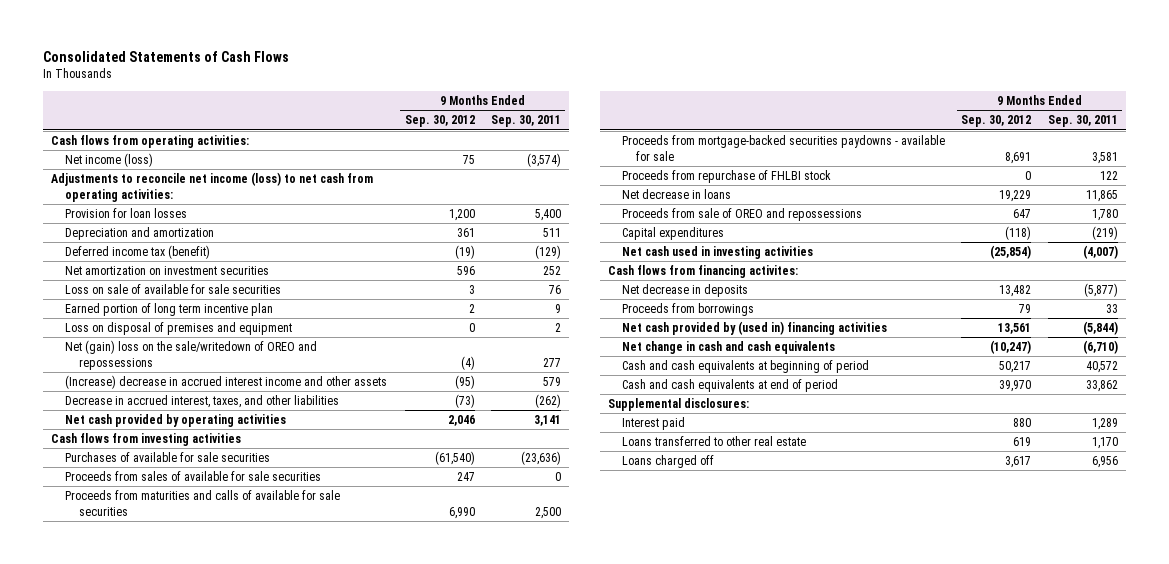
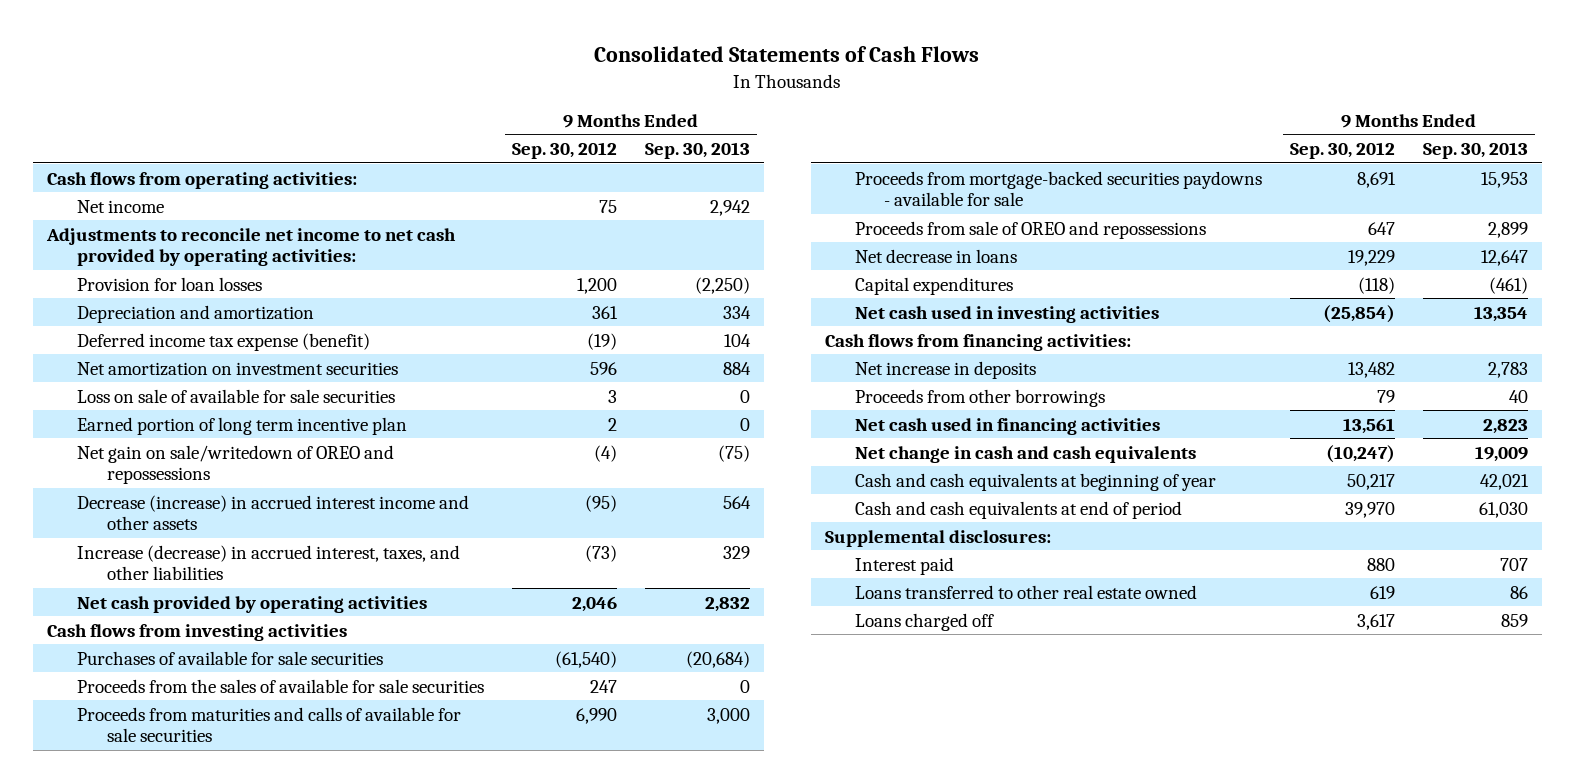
- | 9 Months Ended Sep. 30, 2012 | 9 Months Ended Sep. 30, 2011
+ | 9 Months Ended Sep. 30, 2012 | 9 Months Ended Sep. 30, 2013
- Net income (loss) | 75 | (3,574)
- Adjustments to reconcile net income (loss) to net cash from operating activities:
+ Net income | 75 | 2,942
+ Adjustments to reconcile net income to net cash provided by operating activities:
- Deferred income tax (benefit) | (19) | (129)
+ Deferred income tax expense (benefit) | (19) | 104
- Loss on disposal of premises and equipment | 0 | 2
- Net (gain) loss on the sale/writedown of OREO and repossessions | (4) | 277
- (Increase) decrease in accrued interest income and other assets | (95) | 579
- Decrease in accrued interest, taxes, and other liabilities | (73) | (262)
+ Net gain on sale/writedown of OREO and repossessions | (4) | (75)
+ Decrease (increase) in accrued interest income and other assets | (95) | 564
+ Increase (decrease) in accrued interest, taxes, and other liabilities | (73) | 329
- Proceeds from sales of available for sale securities | 247 | 0
+ Proceeds from the sales of available for sale securities | 247 | 0
- Proceeds from repurchase of FHLBI stock | 0 | 122
moved down: Net decrease in loans | 19,229 | 12,647
- Cash flows from financing activites:
- Net decrease in deposits | 13,482 | (5,877)
- Proceeds from borrowings | 79 | 33
- Net cash provided by (used in) financing activities | 13,561 | (5,844)
+ Cash flows from financing activities:
+ Net increase in deposits | 13,482 | 2,783
+ Proceeds from other borrowings | 79 | 40
+ Net cash used in financing activities | 13,561 | 2,823
- Cash and cash equivalents at beginning of period | 50,217 | 40,572
+ Cash and cash equivalents at beginning of year | 50,217 | 42,021
- Loans transferred to other real estate | 619 | 1,170
+ Loans transferred to other real estate owned | 619 | 86

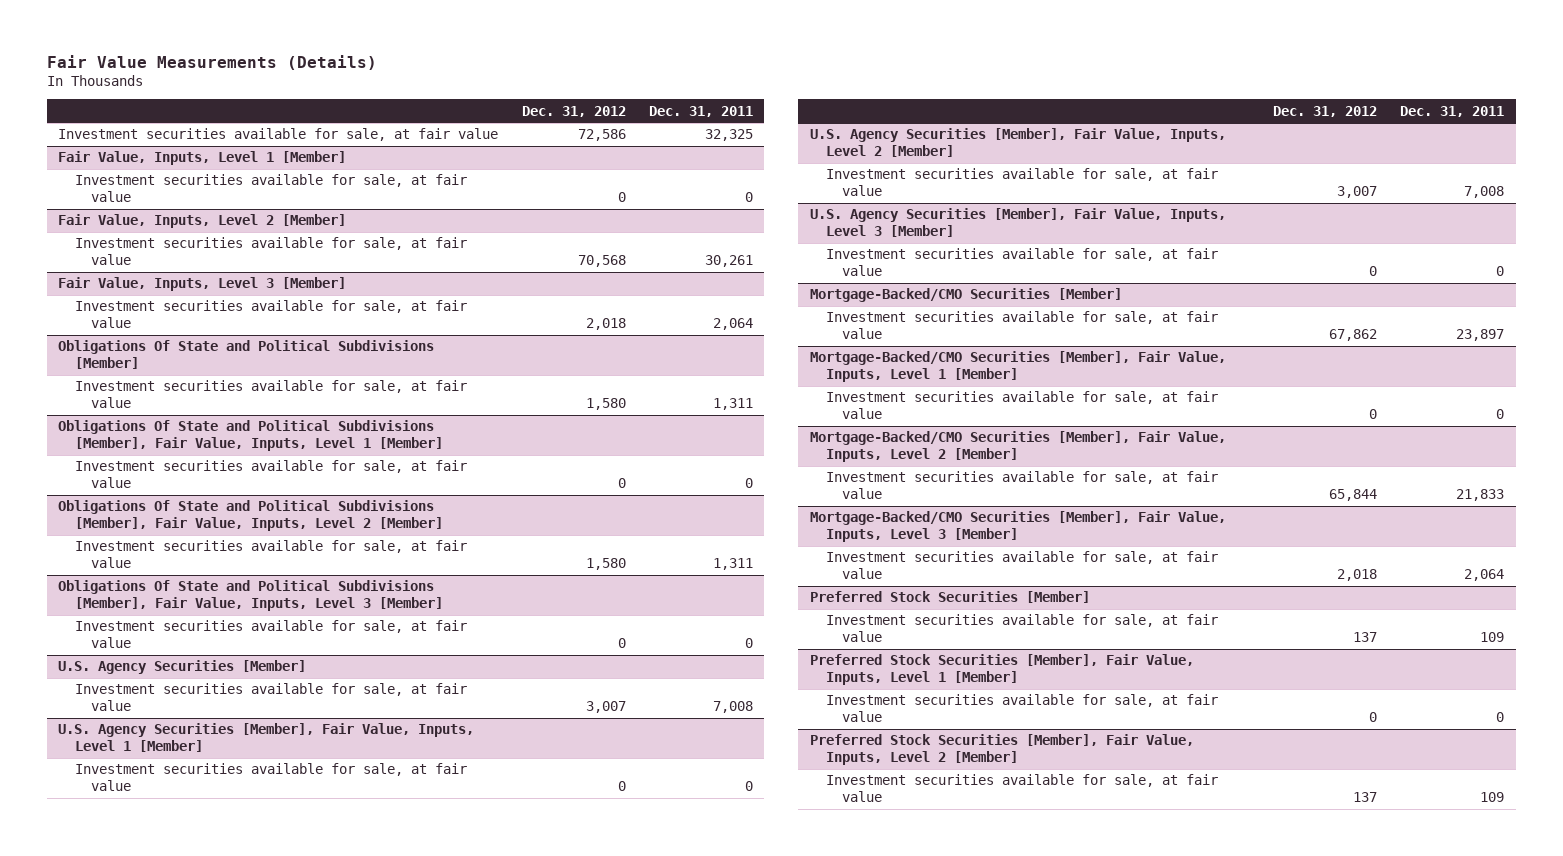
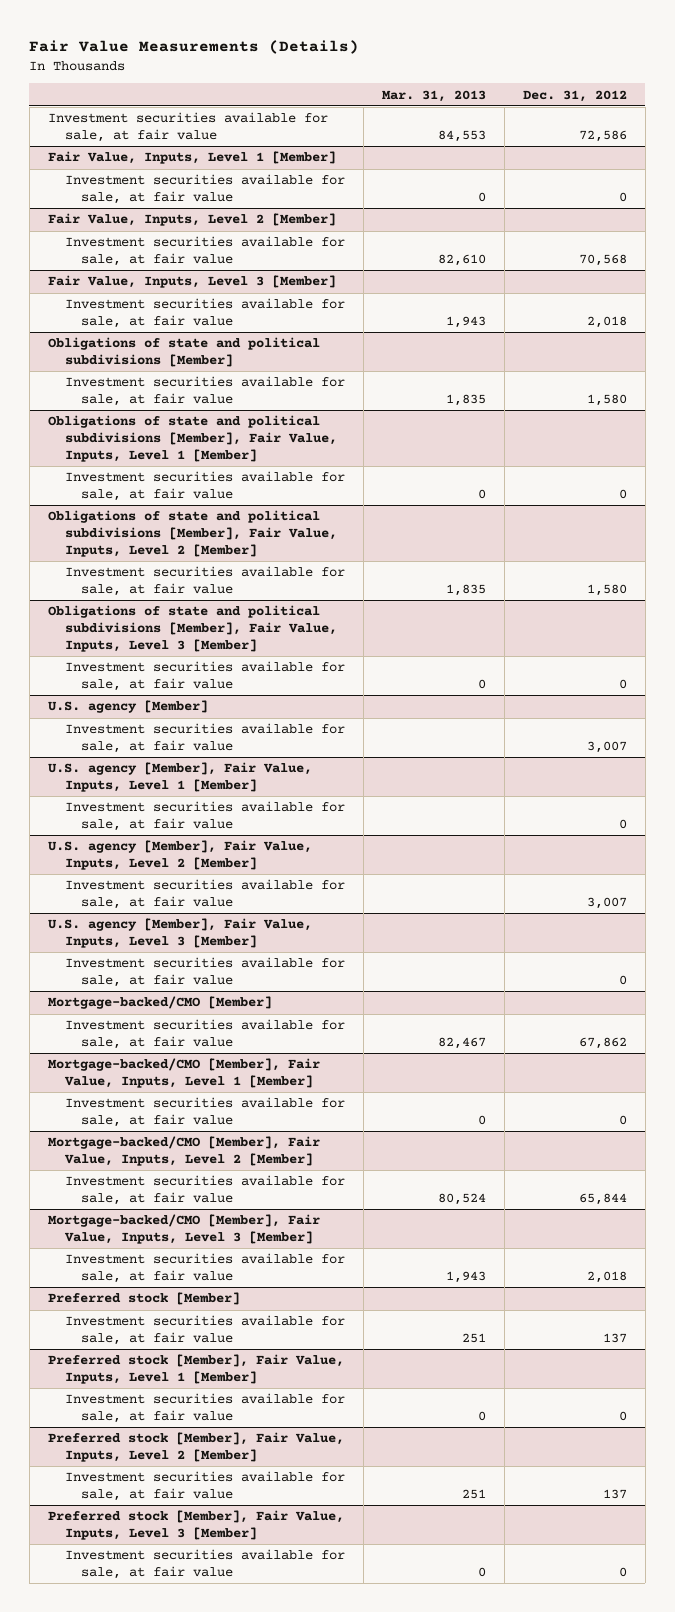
- | Dec. 31, 2012 | Dec. 31, 2011
+ | Mar. 31, 2013 | Dec. 31, 2012
- Obligations Of State and Political Subdivisions [Member]
+ Obligations of state and political subdivisions [Member]
- Obligations Of State and Political Subdivisions [Member], Fair Value, Inputs, Level 1 [Member]
+ Obligations of state and political subdivisions [Member], Fair Value, Inputs, Level 1 [Member]
- Obligations Of State and Political Subdivisions [Member], Fair Value, Inputs, Level 2 [Member]
+ Obligations of state and political subdivisions [Member], Fair Value, Inputs, Level 2 [Member]
- Obligations Of State and Political Subdivisions [Member], Fair Value, Inputs, Level 3 [Member]
+ Obligations of state and political subdivisions [Member], Fair Value, Inputs, Level 3 [Member]
- U.S. Agency Securities [Member]
+ U.S. agency [Member]
- U.S. Agency Securities [Member], Fair Value, Inputs, Level 1 [Member]
+ U.S. agency [Member], Fair Value, Inputs, Level 1 [Member]
- U.S. Agency Securities [Member], Fair Value, Inputs, Level 2 [Member]
+ U.S. agency [Member], Fair Value, Inputs, Level 2 [Member]
- U.S. Agency Securities [Member], Fair Value, Inputs, Level 3 [Member]
+ U.S. agency [Member], Fair Value, Inputs, Level 3 [Member]
- Mortgage-Backed/CMO Securities [Member]
+ Mortgage-backed/CMO [Member]
- Mortgage-Backed/CMO Securities [Member], Fair Value, Inputs, Level 1 [Member]
+ Mortgage-backed/CMO [Member], Fair Value, Inputs, Level 1 [Member]
- Mortgage-Backed/CMO Securities [Member], Fair Value, Inputs, Level 2 [Member]
+ Mortgage-backed/CMO [Member], Fair Value, Inputs, Level 2 [Member]
- Mortgage-Backed/CMO Securities [Member], Fair Value, Inputs, Level 3 [Member]
+ Mortgage-backed/CMO [Member], Fair Value, Inputs, Level 3 [Member]
- Preferred Stock Securities [Member]
+ Preferred stock [Member]
- Preferred Stock Securities [Member], Fair Value, Inputs, Level 1 [Member]
+ Preferred stock [Member], Fair Value, Inputs, Level 1 [Member]
- Preferred Stock Securities [Member], Fair Value, Inputs, Level 2 [Member]
+ Preferred stock [Member], Fair Value, Inputs, Level 2 [Member]
+ Preferred stock [Member], Fair Value, Inputs, Level 3 [Member]
+ Investment securities available for sale, at fair value | 0 | 0

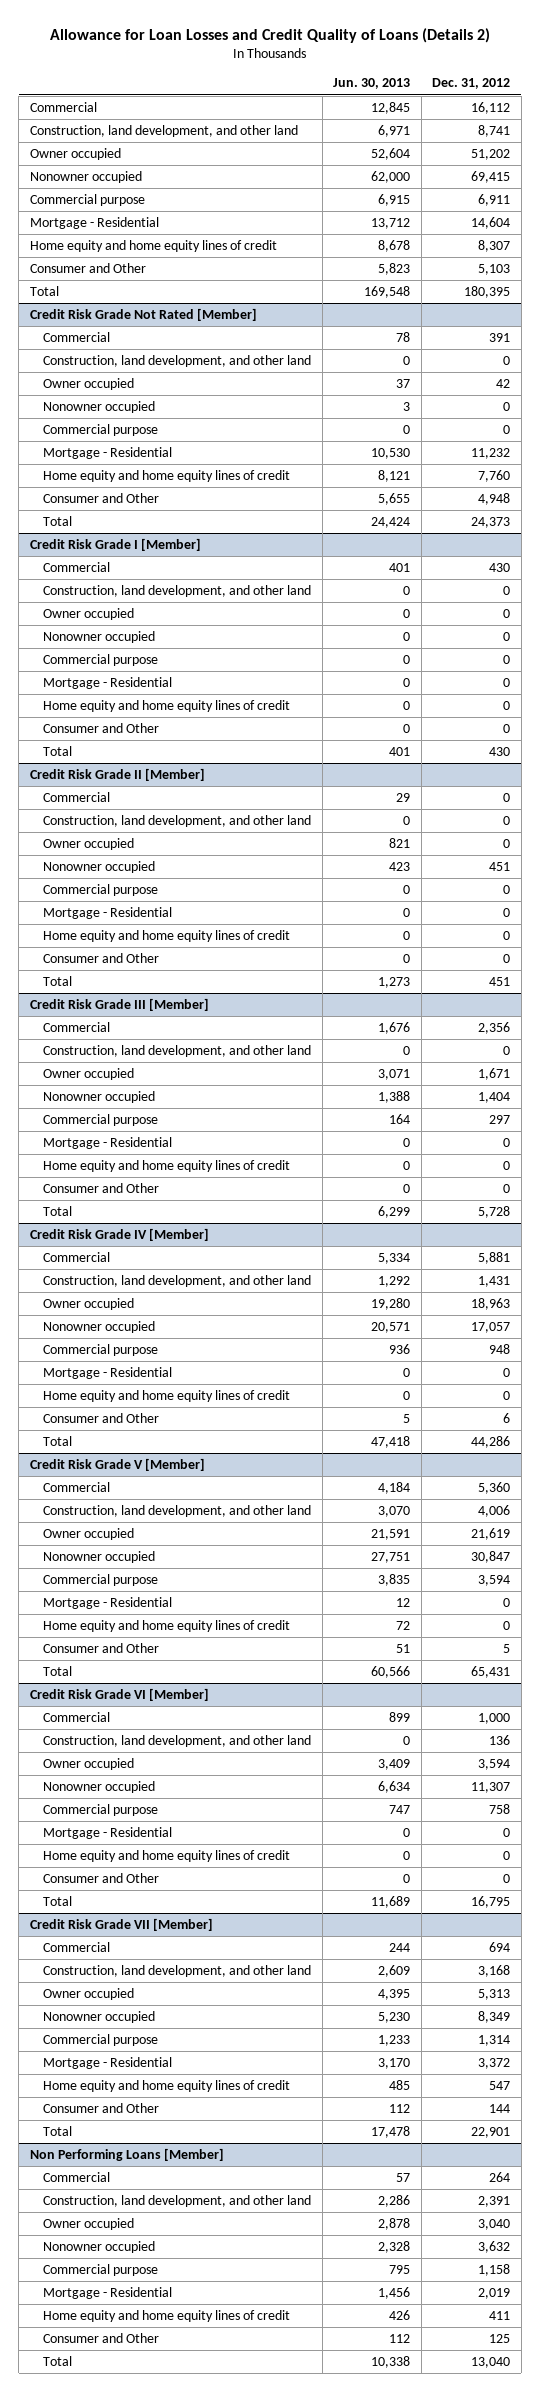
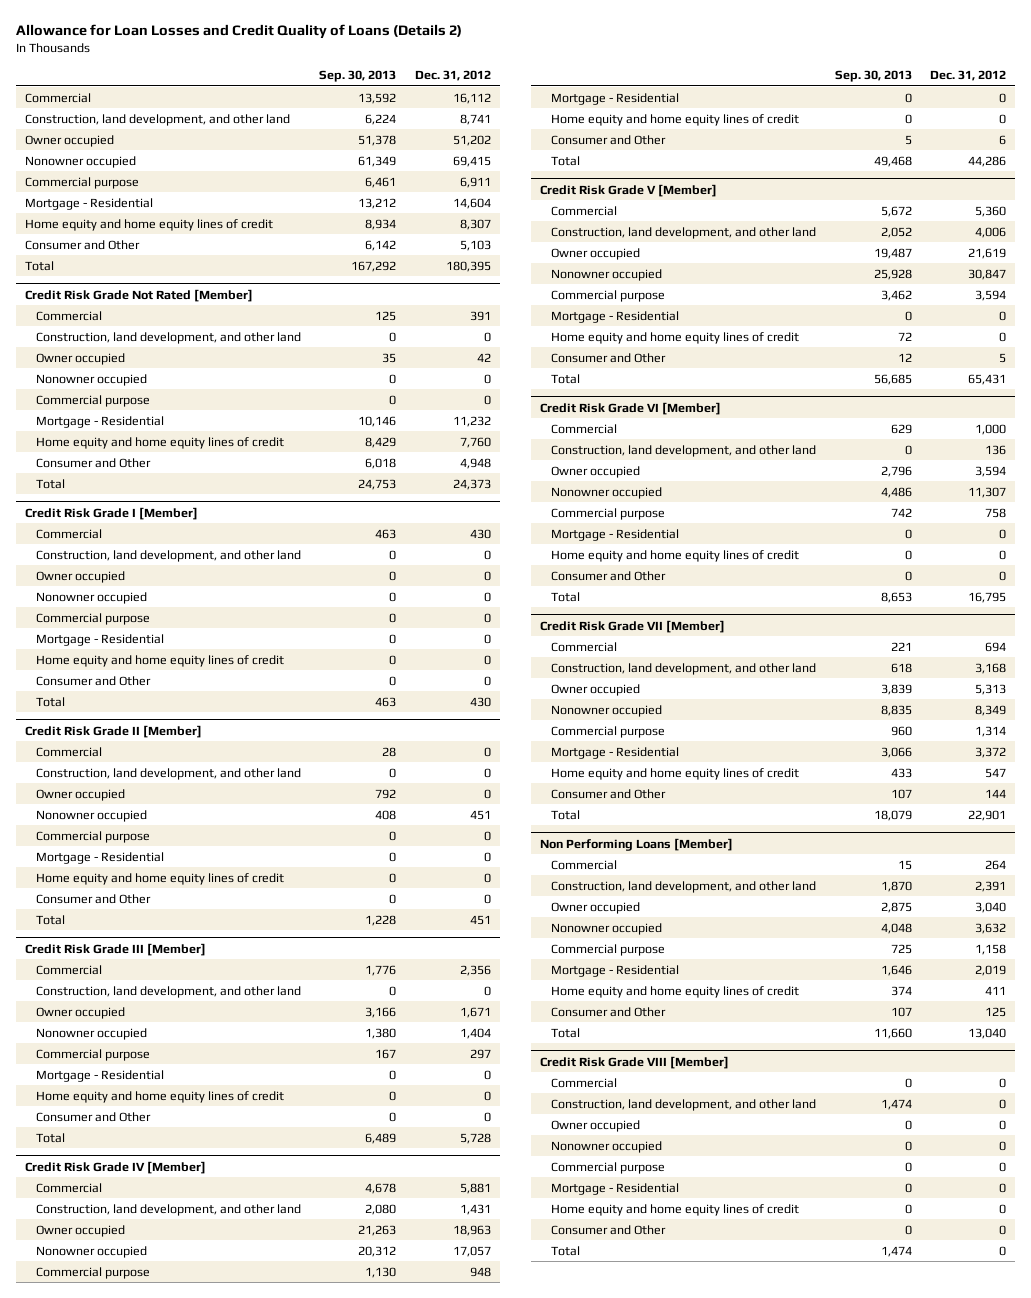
- | Jun. 30, 2013 | Dec. 31, 2012
+ | Sep. 30, 2013 | Dec. 31, 2012
+ Credit Risk Grade VIII [Member]
+ Commercial | 0 | 0
+ Construction, land development, and other land | 1,474 | 0
+ Owner occupied | 0 | 0
+ Nonowner occupied | 0 | 0
+ Commercial purpose | 0 | 0
+ Mortgage - Residential | 0 | 0
+ Home equity and home equity lines of credit | 0 | 0
+ Consumer and Other | 0 | 0
+ Total | 1,474 | 0

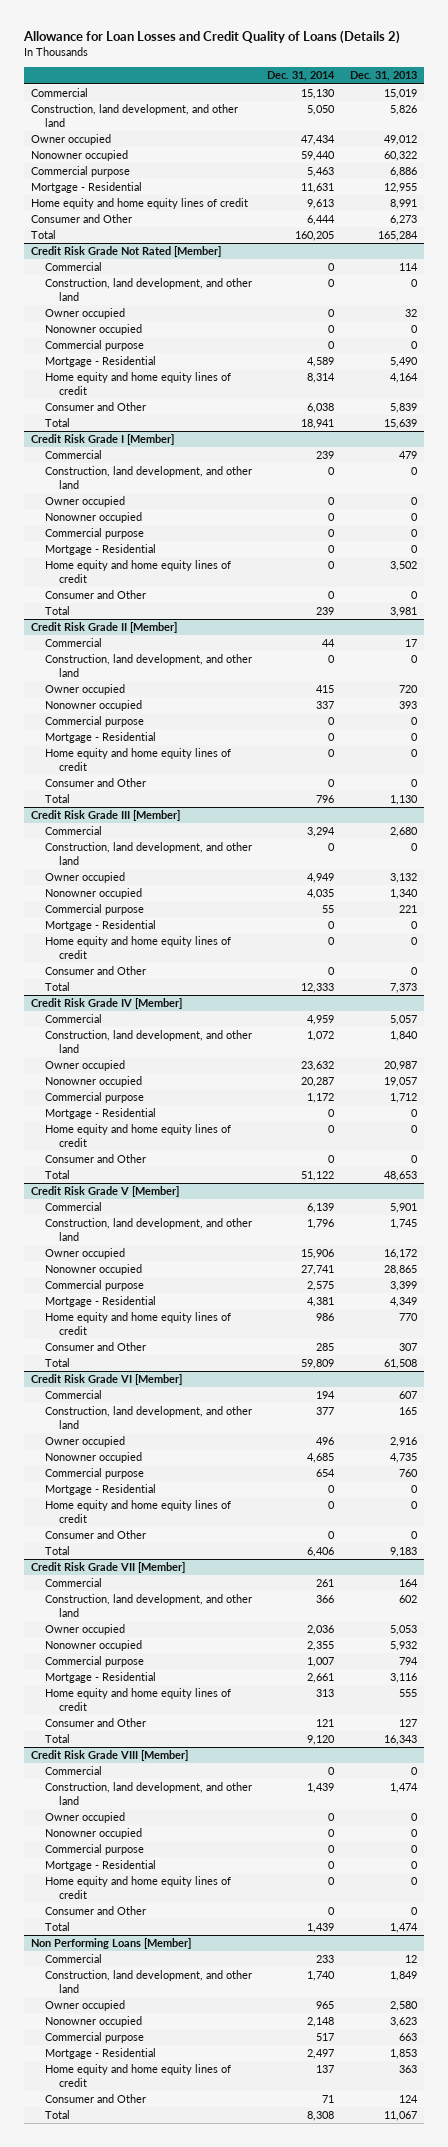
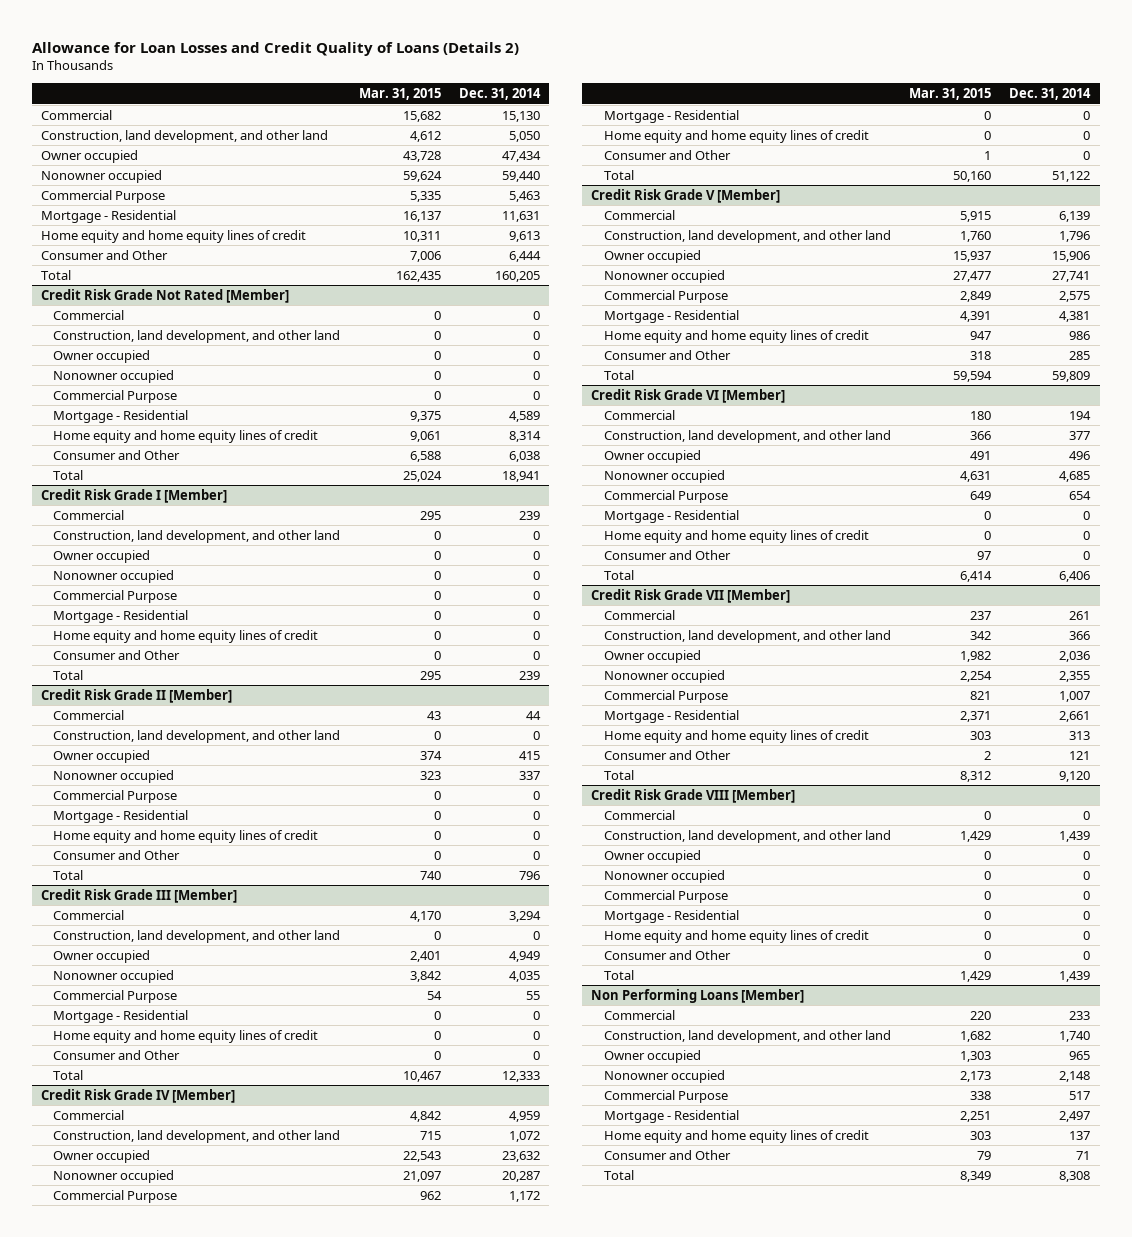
- | Dec. 31, 2014 | Dec. 31, 2013
+ | Mar. 31, 2015 | Dec. 31, 2014
- Commercial purpose | 5,463 | 6,886
+ Commercial Purpose | 5,335 | 5,463
@ Credit Risk Grade Not Rated [Member]
- Commercial purpose | 0 | 0
+ Commercial Purpose | 0 | 0
@ Credit Risk Grade I [Member]
- Commercial purpose | 0 | 0
+ Commercial Purpose | 0 | 0
@ Credit Risk Grade II [Member]
- Commercial purpose | 0 | 0
+ Commercial Purpose | 0 | 0
@ Credit Risk Grade III [Member]
- Commercial purpose | 55 | 221
+ Commercial Purpose | 54 | 55
@ Credit Risk Grade IV [Member]
- Commercial purpose | 1,172 | 1,712
+ Commercial Purpose | 962 | 1,172
@ Credit Risk Grade V [Member]
- Commercial purpose | 2,575 | 3,399
+ Commercial Purpose | 2,849 | 2,575
@ Credit Risk Grade VI [Member]
- Commercial purpose | 654 | 760
+ Commercial Purpose | 649 | 654
@ Credit Risk Grade VII [Member]
- Commercial purpose | 1,007 | 794
+ Commercial Purpose | 821 | 1,007
@ Credit Risk Grade VIII [Member]
- Commercial purpose | 0 | 0
+ Commercial Purpose | 0 | 0
@ Non Performing Loans [Member]
- Commercial purpose | 517 | 663
+ Commercial Purpose | 338 | 517

